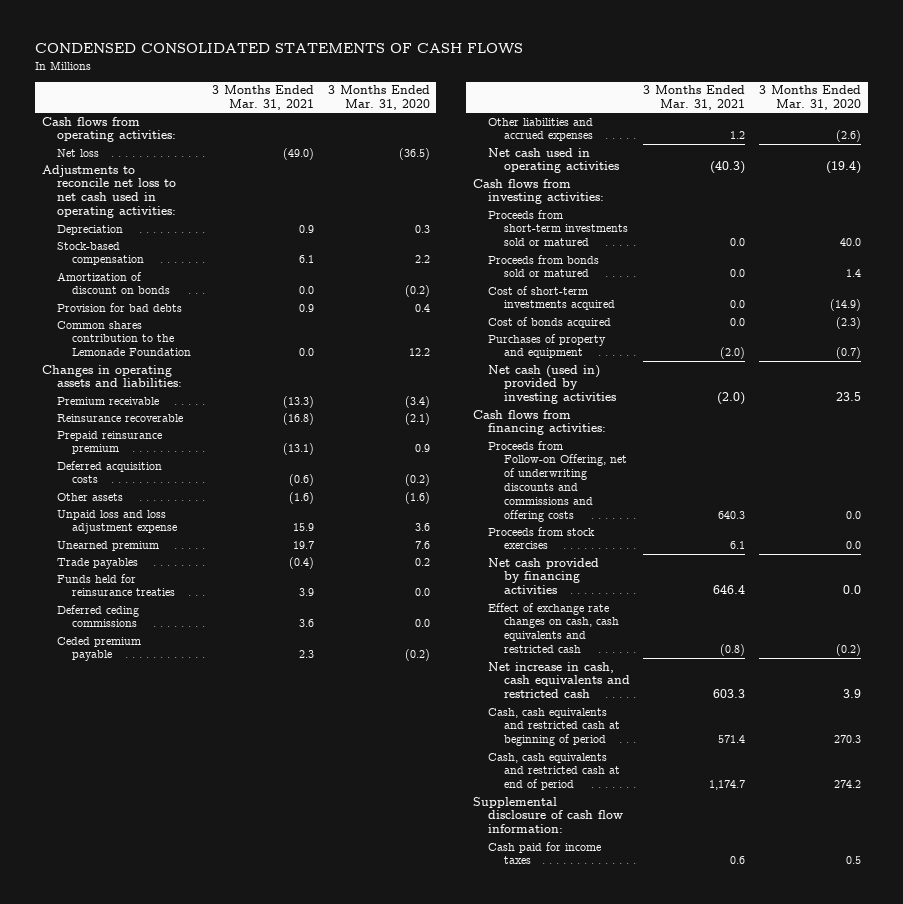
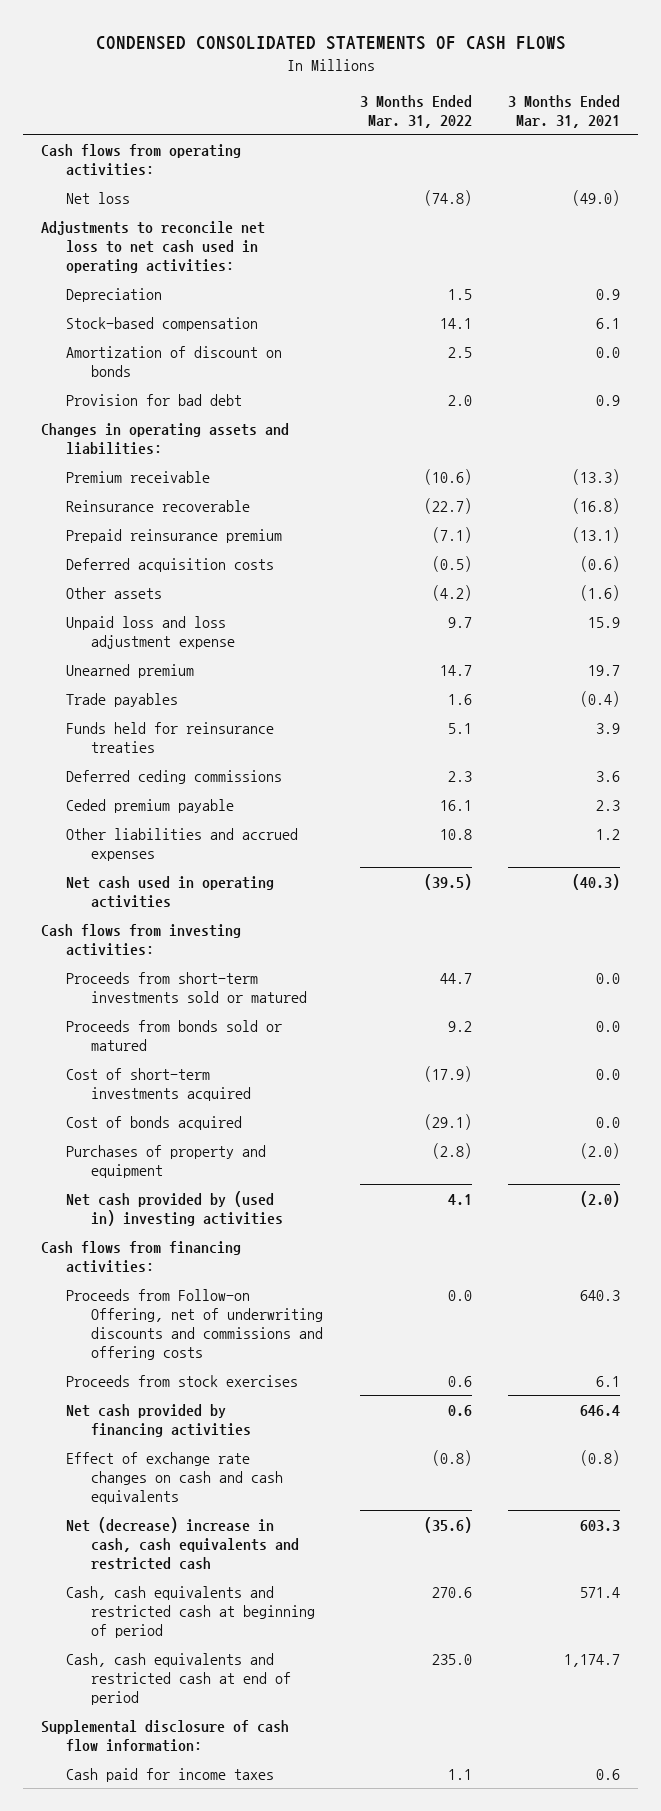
- | 3 Months Ended Mar. 31, 2021 | 3 Months Ended Mar. 31, 2020
+ | 3 Months Ended Mar. 31, 2022 | 3 Months Ended Mar. 31, 2021
- Provision for bad debts | 0.9 | 0.4
- Common shares contribution to the Lemonade Foundation | 0.0 | 12.2
+ Provision for bad debt | 2.0 | 0.9
- Net cash (used in) provided by investing activities | (2.0) | 23.5
+ Net cash provided by (used in) investing activities | 4.1 | (2.0)
- Effect of exchange rate changes on cash, cash equivalents and restricted cash | (0.8) | (0.2)
- Net increase in cash, cash equivalents and restricted cash | 603.3 | 3.9
+ Effect of exchange rate changes on cash and cash equivalents | (0.8) | (0.8)
+ Net (decrease) increase in cash, cash equivalents and restricted cash | (35.6) | 603.3

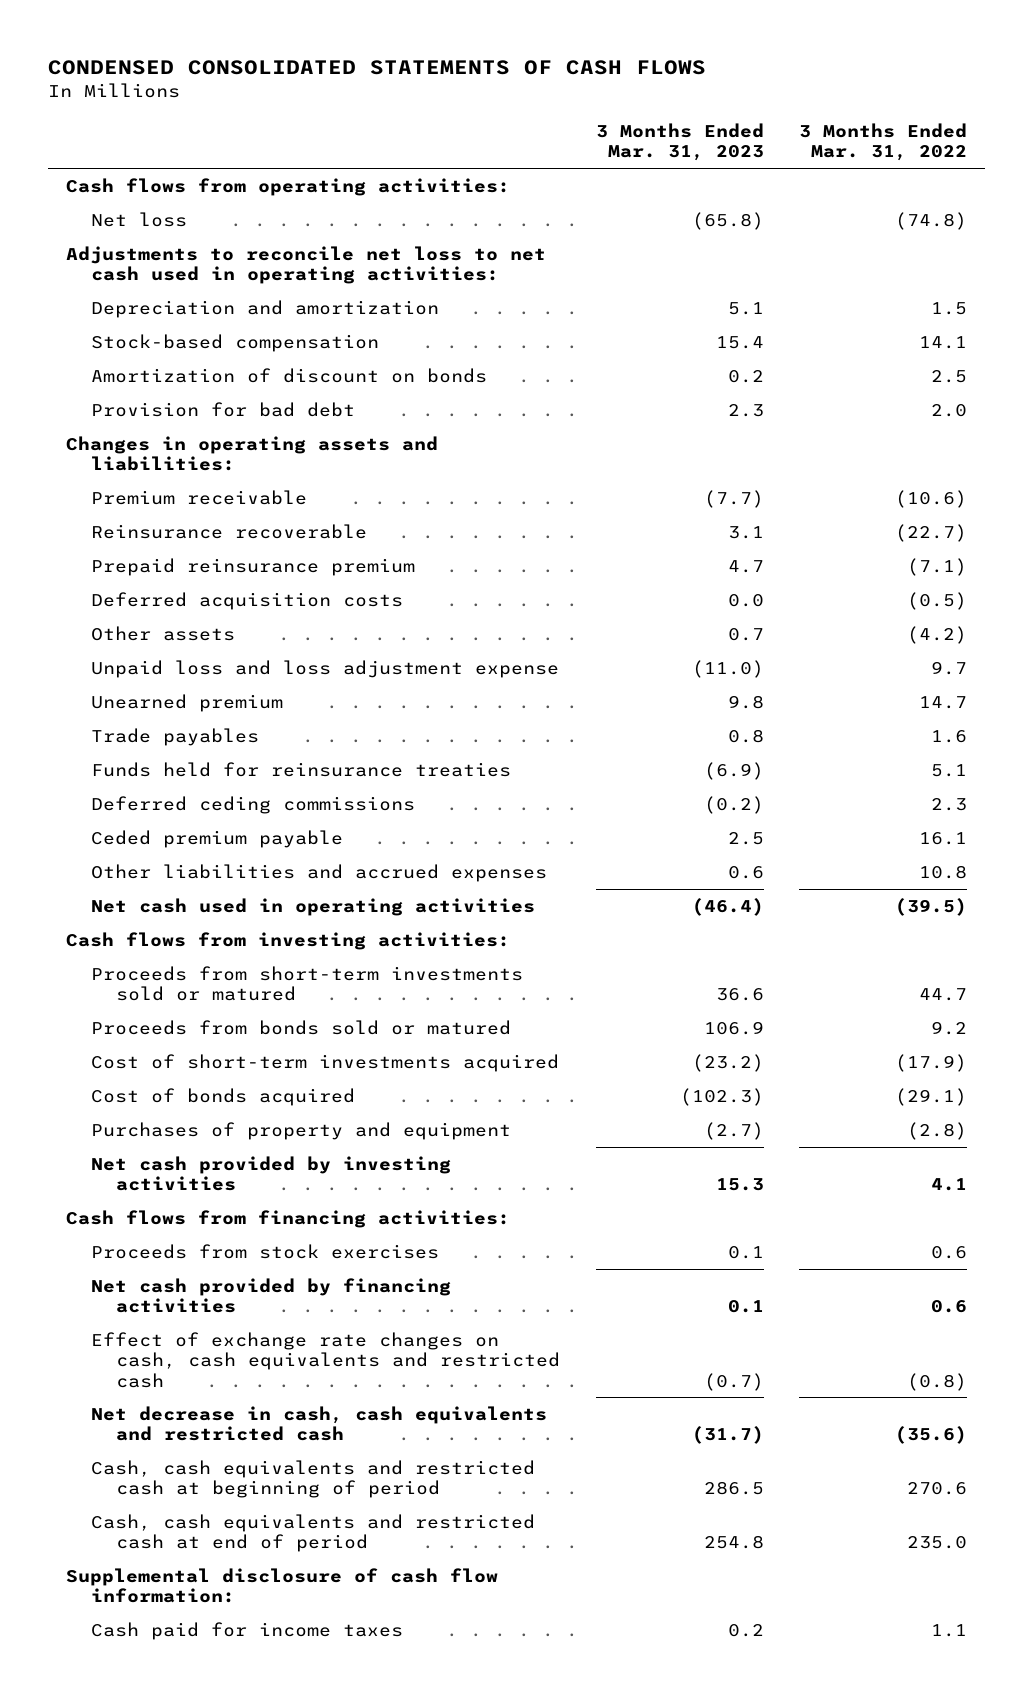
- | 3 Months Ended Mar. 31, 2022 | 3 Months Ended Mar. 31, 2021
+ | 3 Months Ended Mar. 31, 2023 | 3 Months Ended Mar. 31, 2022
- Depreciation | 1.5 | 0.9
+ Depreciation and amortization | 5.1 | 1.5
- Net cash provided by (used in) investing activities | 4.1 | (2.0)
+ Net cash provided by investing activities | 15.3 | 4.1
- Proceeds from Follow-on Offering, net of underwriting discounts and commissions and offering costs | 0.0 | 640.3
- Effect of exchange rate changes on cash and cash equivalents | (0.8) | (0.8)
- Net (decrease) increase in cash, cash equivalents and restricted cash | (35.6) | 603.3
+ Effect of exchange rate changes on cash, cash equivalents and restricted cash | (0.7) | (0.8)
+ Net decrease in cash, cash equivalents and restricted cash | (31.7) | (35.6)

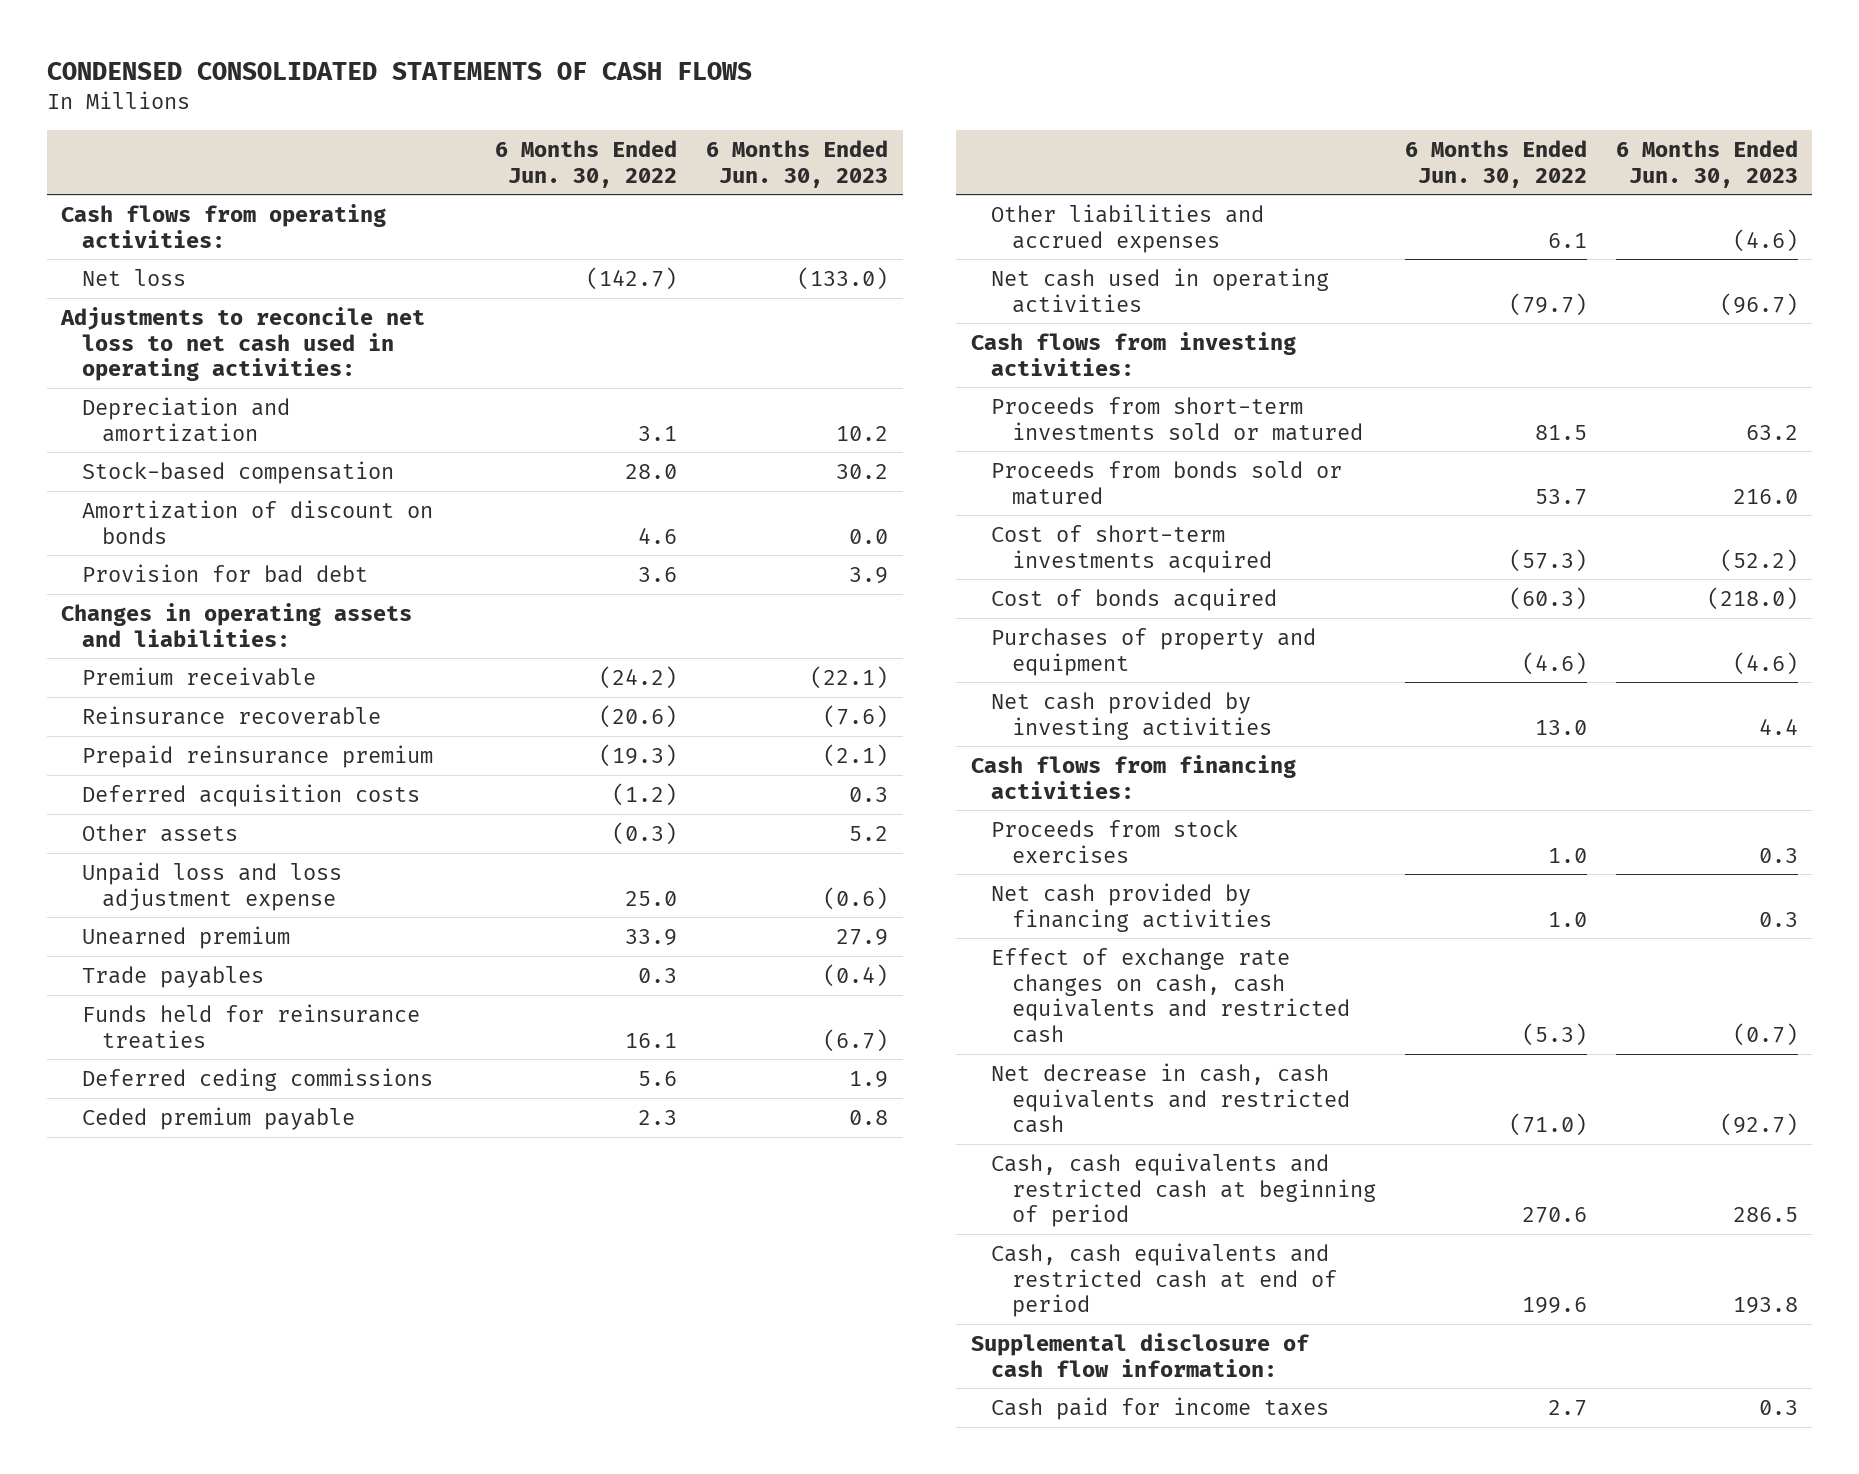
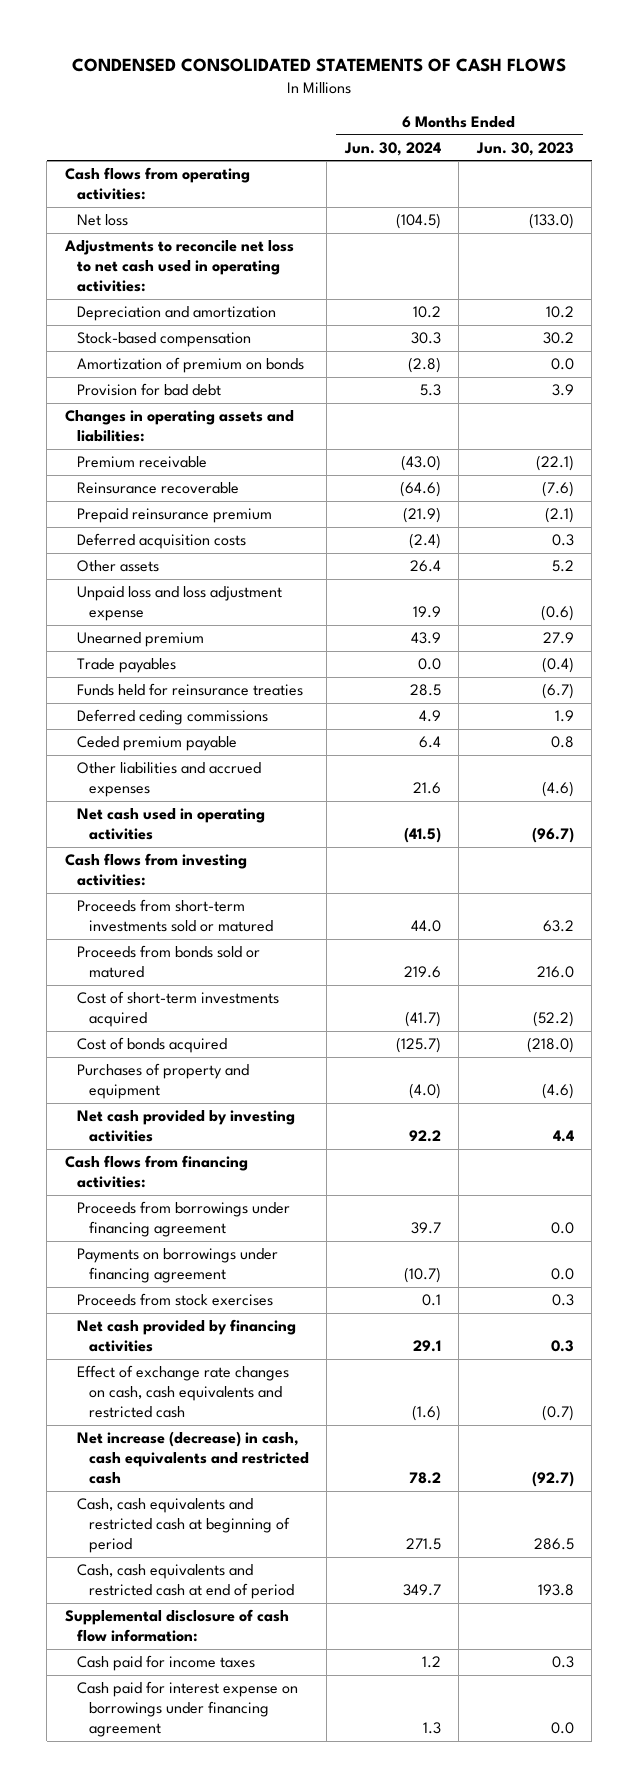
- | 6 Months Ended Jun. 30, 2022 | 6 Months Ended Jun. 30, 2023
+ | 6 Months Ended Jun. 30, 2024 | 6 Months Ended Jun. 30, 2023
- Amortization of discount on bonds | 4.6 | 0.0
+ Amortization of premium on bonds | (2.8) | 0.0
+ Proceeds from borrowings under financing agreement | 39.7 | 0.0
+ Payments on borrowings under financing agreement | (10.7) | 0.0
- Net decrease in cash, cash equivalents and restricted cash | (71.0) | (92.7)
+ Net increase (decrease) in cash, cash equivalents and restricted cash | 78.2 | (92.7)
+ Cash paid for interest expense on borrowings under financing agreement | 1.3 | 0.0

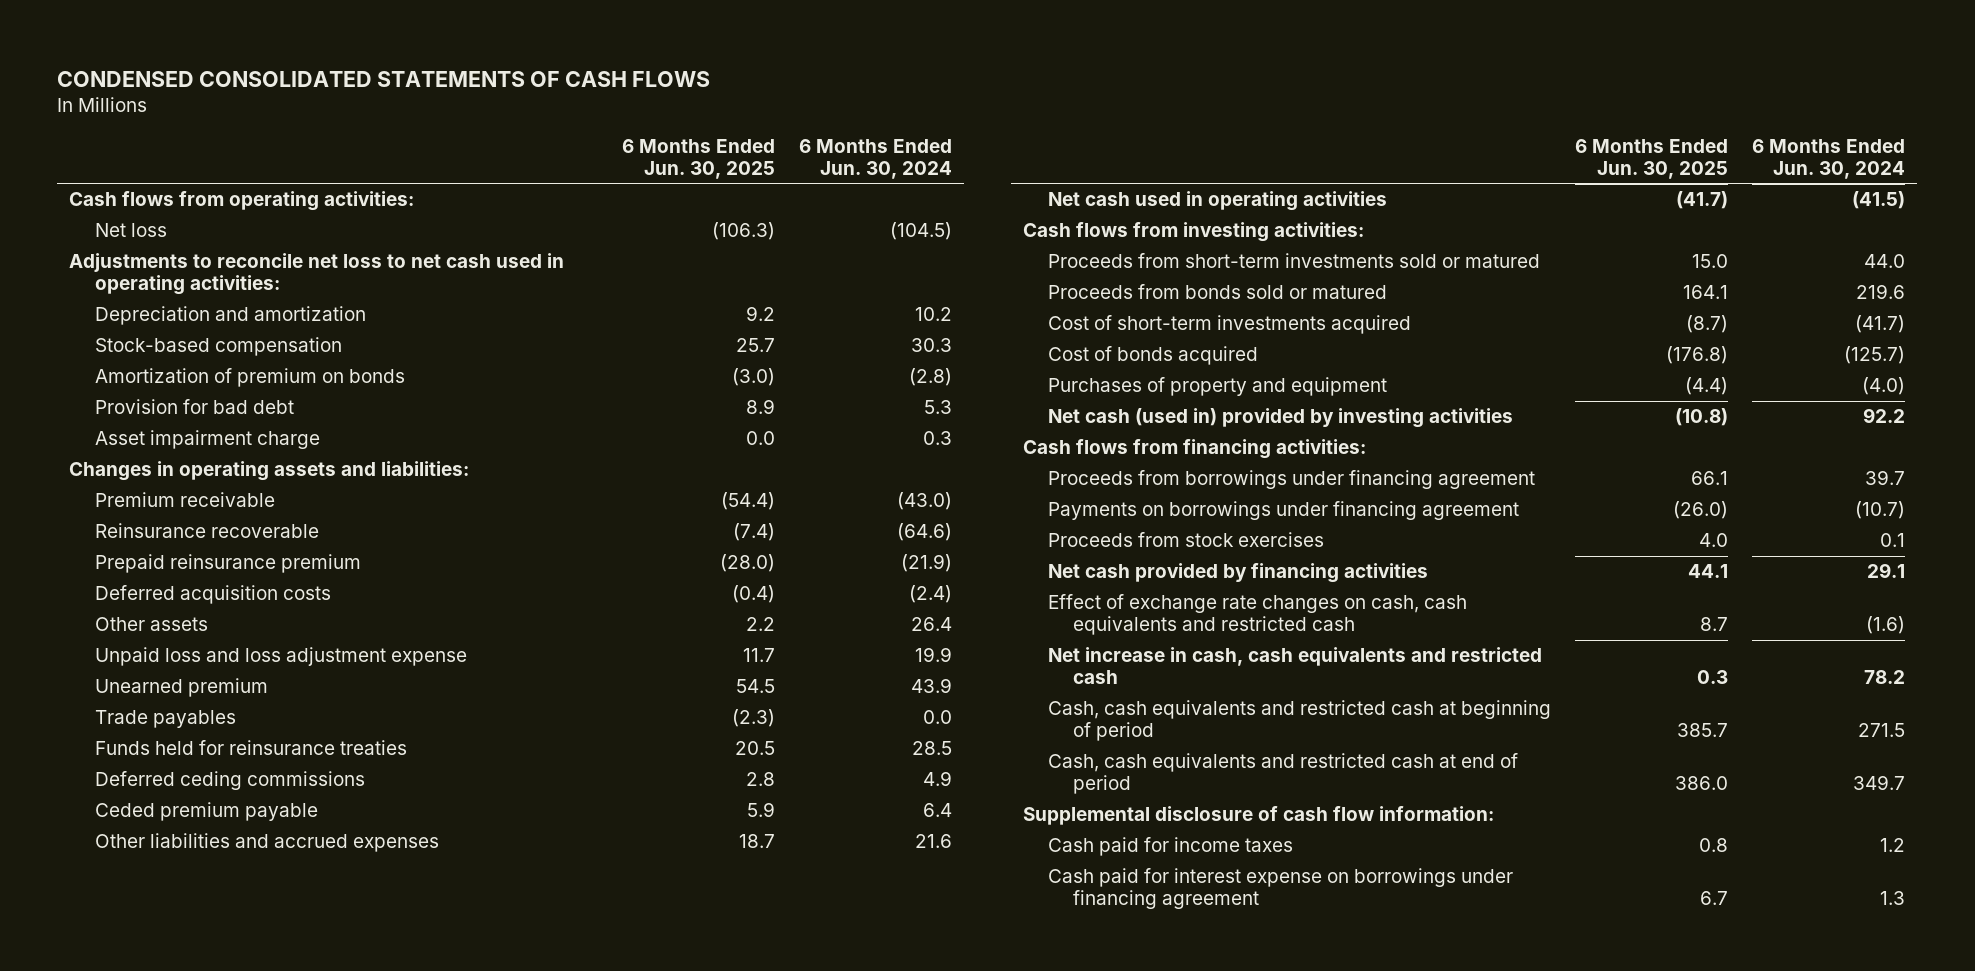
- | 6 Months Ended Jun. 30, 2024 | 6 Months Ended Jun. 30, 2023
+ | 6 Months Ended Jun. 30, 2025 | 6 Months Ended Jun. 30, 2024
+ Asset impairment charge | 0.0 | 0.3
- Net cash provided by investing activities | 92.2 | 4.4
+ Net cash (used in) provided by investing activities | (10.8) | 92.2
- Net increase (decrease) in cash, cash equivalents and restricted cash | 78.2 | (92.7)
+ Net increase in cash, cash equivalents and restricted cash | 0.3 | 78.2

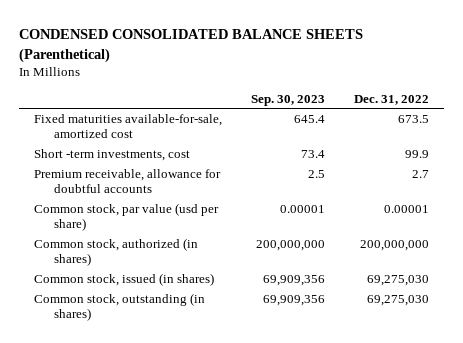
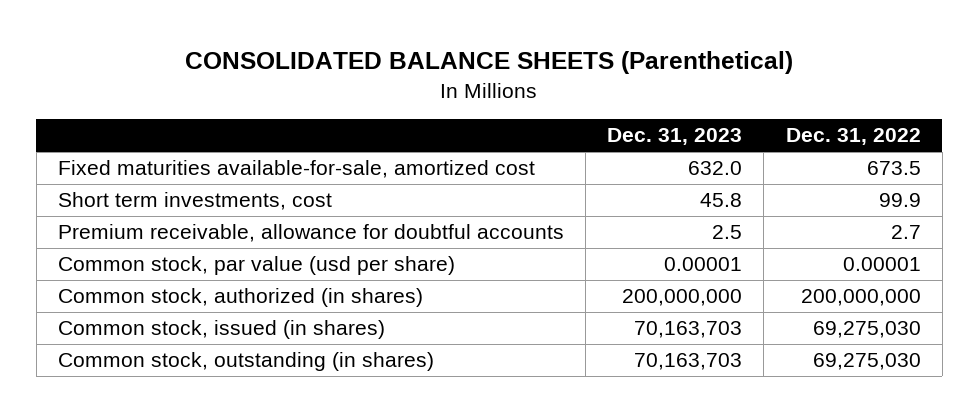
- CONDENSED CONSOLIDATED BALANCE SHEETS (Parenthetical)
+ CONSOLIDATED BALANCE SHEETS (Parenthetical)
- | Sep. 30, 2023 | Dec. 31, 2022
+ | Dec. 31, 2023 | Dec. 31, 2022
- Short -term investments, cost | 73.4 | 99.9
+ Short term investments, cost | 45.8 | 99.9

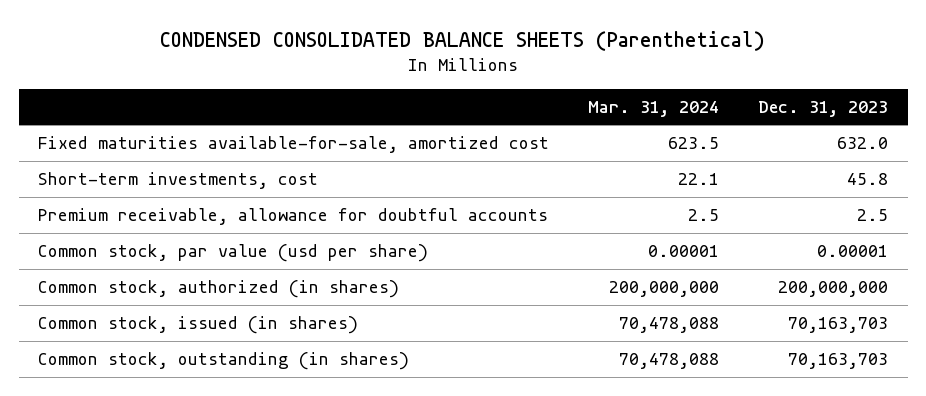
- CONSOLIDATED BALANCE SHEETS (Parenthetical)
+ CONDENSED CONSOLIDATED BALANCE SHEETS (Parenthetical)
- | Dec. 31, 2023 | Dec. 31, 2022
+ | Mar. 31, 2024 | Dec. 31, 2023
- Short term investments, cost | 45.8 | 99.9
+ Short-term investments, cost | 22.1 | 45.8

